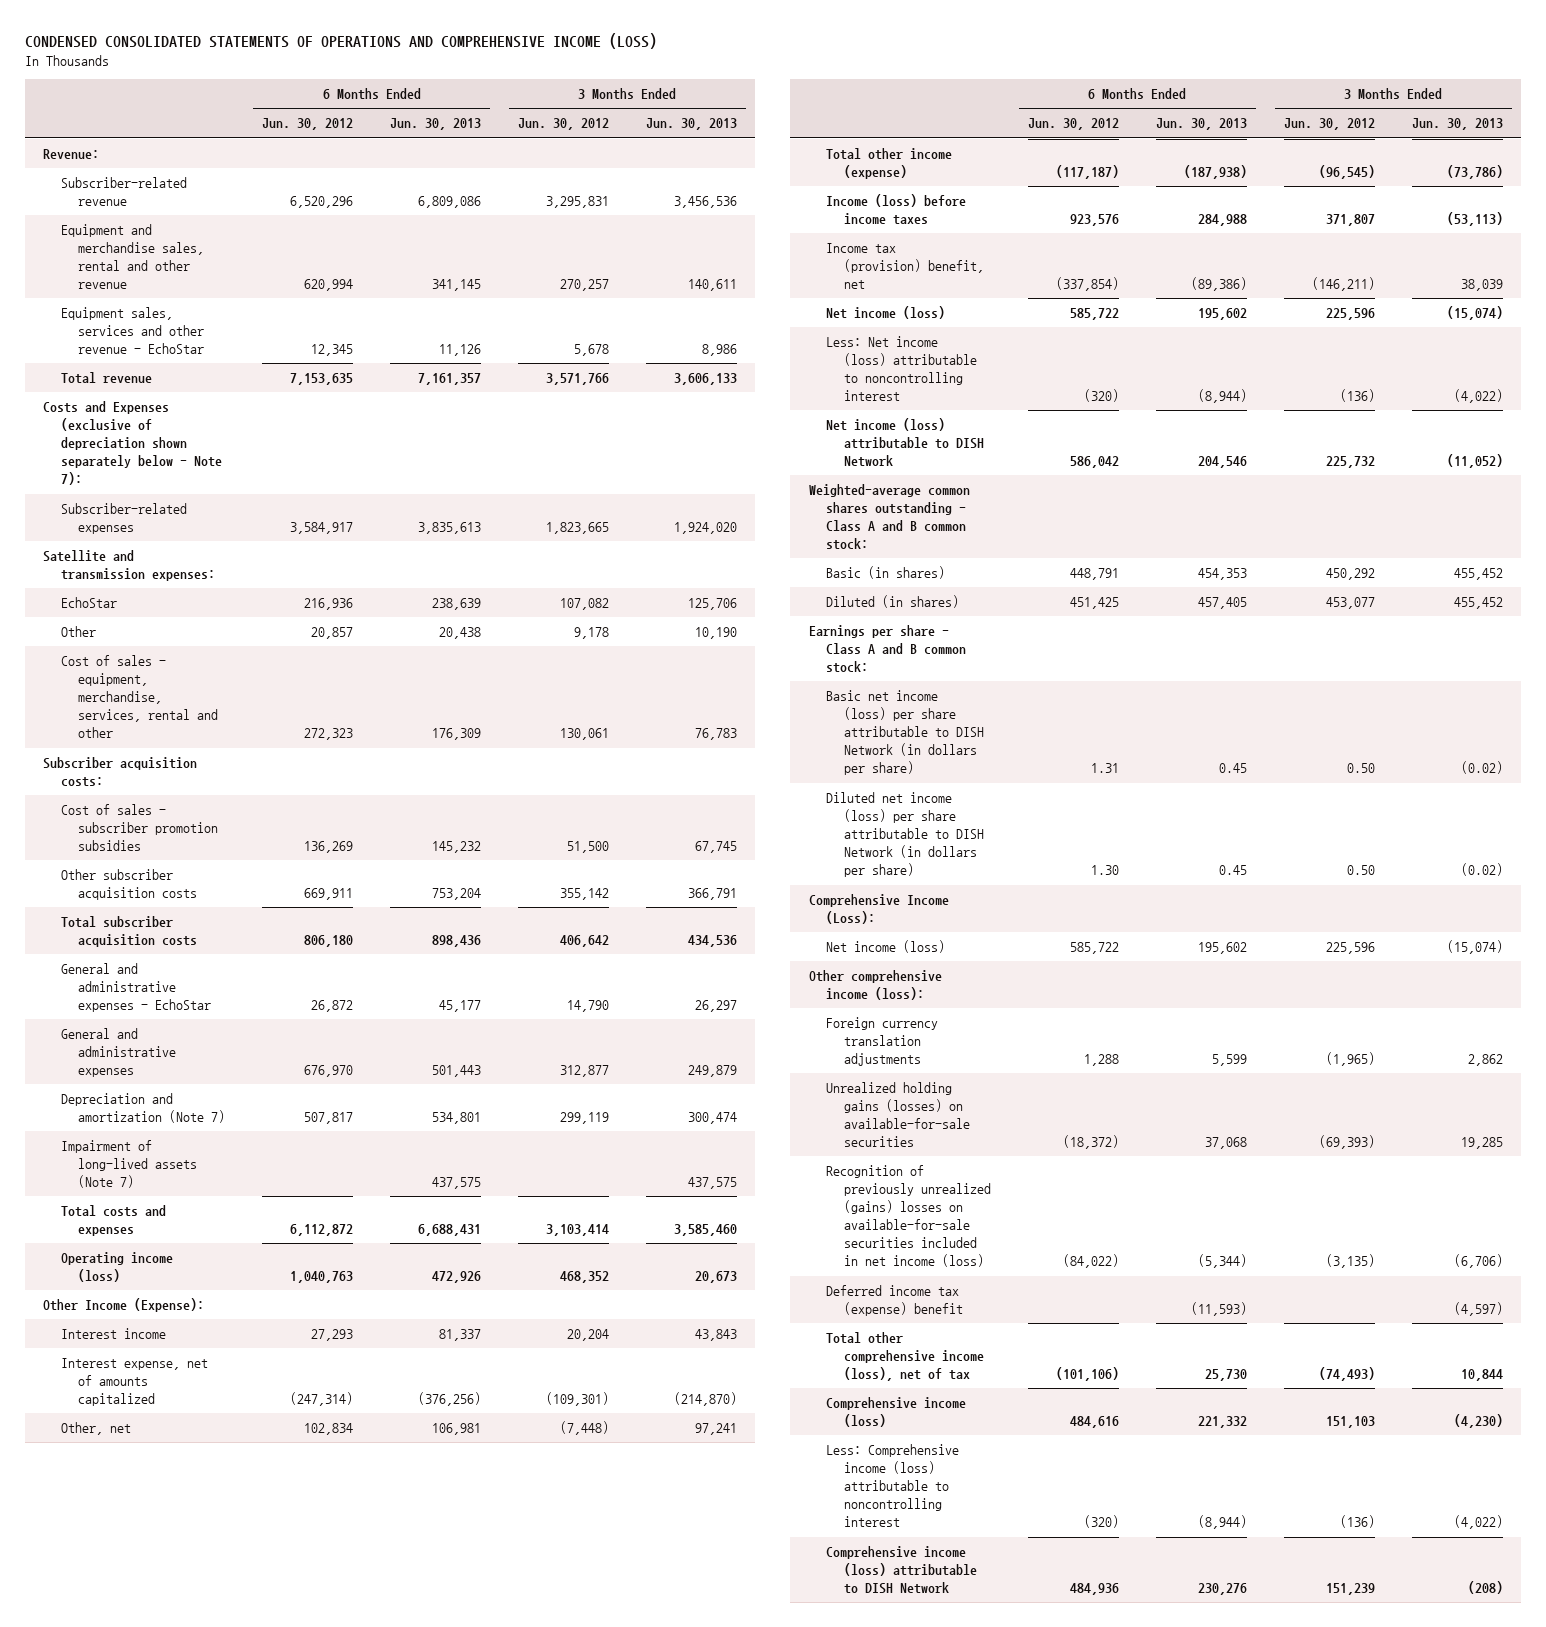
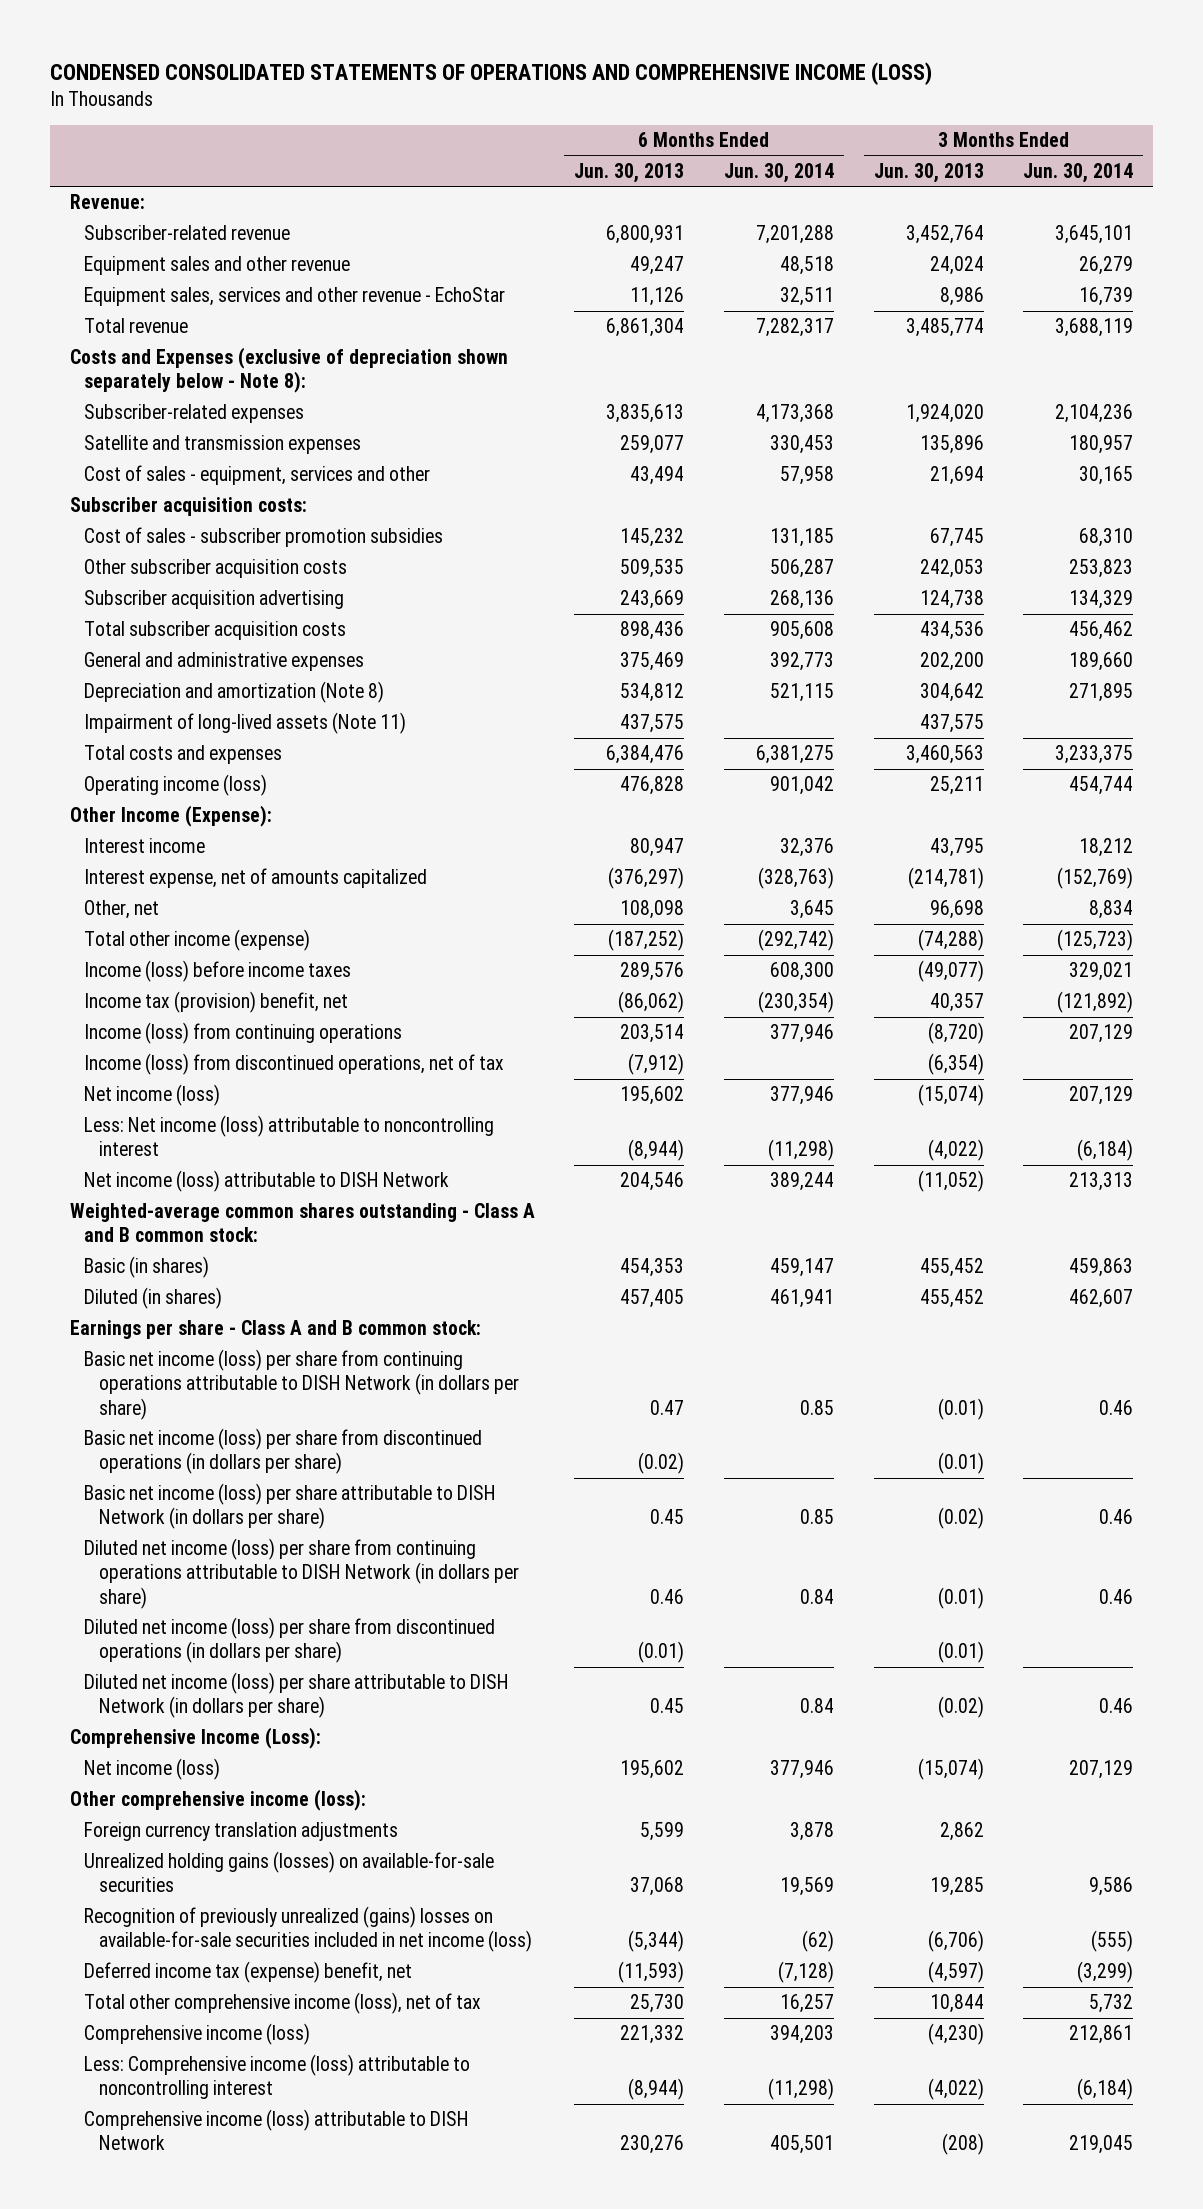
- | 6 Months Ended Jun. 30, 2012 | 6 Months Ended Jun. 30, 2013 | 3 Months Ended Jun. 30, 2012 | 3 Months Ended Jun. 30, 2013
+ | 6 Months Ended Jun. 30, 2013 | 6 Months Ended Jun. 30, 2014 | 3 Months Ended Jun. 30, 2013 | 3 Months Ended Jun. 30, 2014
- Subscriber-related revenue | 6,520,296 | 6,809,086 | 3,295,831 | 3,456,536
- Equipment and merchandise sales, rental and other revenue | 620,994 | 341,145 | 270,257 | 140,611
+ Subscriber-related revenue | 6,800,931 | 7,201,288 | 3,452,764 | 3,645,101
+ Equipment sales and other revenue | 49,247 | 48,518 | 24,024 | 26,279
- Total revenue | 7,153,635 | 7,161,357 | 3,571,766 | 3,606,133
- Costs and Expenses (exclusive of depreciation shown separately below - Note 7):
+ Total revenue | 6,861,304 | 7,282,317 | 3,485,774 | 3,688,119
+ Costs and Expenses (exclusive of depreciation shown separately below - Note 8):
- Satellite and transmission expenses:
- EchoStar | 216,936 | 238,639 | 107,082 | 125,706
- Other | 20,857 | 20,438 | 9,178 | 10,190
- Cost of sales - equipment, merchandise, services, rental and other | 272,323 | 176,309 | 130,061 | 76,783
+ Satellite and transmission expenses | 259,077 | 330,453 | 135,896 | 180,957
+ Cost of sales - equipment, services and other | 43,494 | 57,958 | 21,694 | 30,165
- Other subscriber acquisition costs | 669,911 | 753,204 | 355,142 | 366,791
+ Other subscriber acquisition costs | 509,535 | 506,287 | 242,053 | 253,823
+ Subscriber acquisition advertising | 243,669 | 268,136 | 124,738 | 134,329
- General and administrative expenses - EchoStar | 26,872 | 45,177 | 14,790 | 26,297
- General and administrative expenses | 676,970 | 501,443 | 312,877 | 249,879
- Depreciation and amortization (Note 7) | 507,817 | 534,801 | 299,119 | 300,474
- Impairment of long-lived assets (Note 7) | | 437,575 | | 437,575
- Total costs and expenses | 6,112,872 | 6,688,431 | 3,103,414 | 3,585,460
- Operating income (loss) | 1,040,763 | 472,926 | 468,352 | 20,673
+ General and administrative expenses | 375,469 | 392,773 | 202,200 | 189,660
+ Depreciation and amortization (Note 8) | 534,812 | 521,115 | 304,642 | 271,895
+ Impairment of long-lived assets (Note 11) | 437,575 | | 437,575 |
+ Total costs and expenses | 6,384,476 | 6,381,275 | 3,460,563 | 3,233,375
+ Operating income (loss) | 476,828 | 901,042 | 25,211 | 454,744
- Interest income | 27,293 | 81,337 | 20,204 | 43,843
- Interest expense, net of amounts capitalized | (247,314) | (376,256) | (109,301) | (214,870)
- Other, net | 102,834 | 106,981 | (7,448) | 97,241
- Total other income (expense) | (117,187) | (187,938) | (96,545) | (73,786)
- Income (loss) before income taxes | 923,576 | 284,988 | 371,807 | (53,113)
- Income tax (provision) benefit, net | (337,854) | (89,386) | (146,211) | 38,039
+ Interest income | 80,947 | 32,376 | 43,795 | 18,212
+ Interest expense, net of amounts capitalized | (376,297) | (328,763) | (214,781) | (152,769)
+ Other, net | 108,098 | 3,645 | 96,698 | 8,834
+ Total other income (expense) | (187,252) | (292,742) | (74,288) | (125,723)
+ Income (loss) before income taxes | 289,576 | 608,300 | (49,077) | 329,021
+ Income tax (provision) benefit, net | (86,062) | (230,354) | 40,357 | (121,892)
+ Income (loss) from continuing operations | 203,514 | 377,946 | (8,720) | 207,129
+ Income (loss) from discontinued operations, net of tax | (7,912) | | (6,354) |
+ Basic net income (loss) per share from continuing operations attributable to DISH Network (in dollars per share) | 0.47 | 0.85 | (0.01) | 0.46
+ Basic net income (loss) per share from discontinued operations (in dollars per share) | (0.02) | | (0.01) |
+ Diluted net income (loss) per share from continuing operations attributable to DISH Network (in dollars per share) | 0.46 | 0.84 | (0.01) | 0.46
+ Diluted net income (loss) per share from discontinued operations (in dollars per share) | (0.01) | | (0.01) |
- Deferred income tax (expense) benefit | | (11,593) | | (4,597)
+ Deferred income tax (expense) benefit, net | (11,593) | (7,128) | (4,597) | (3,299)

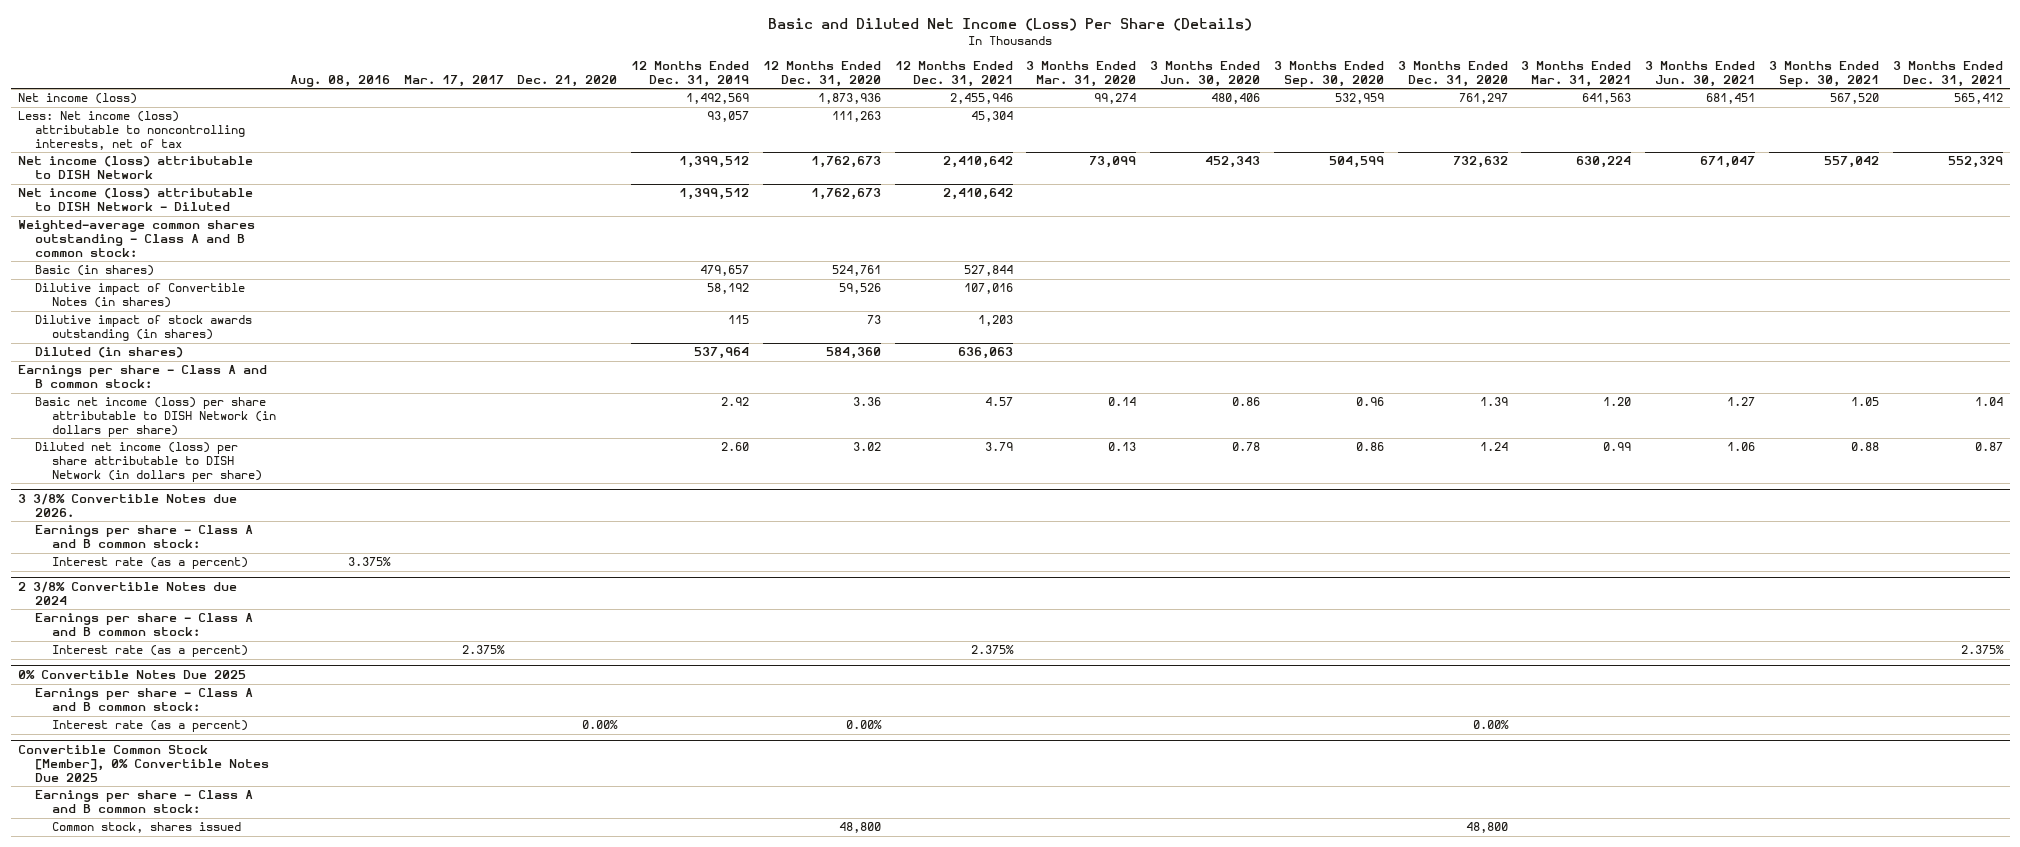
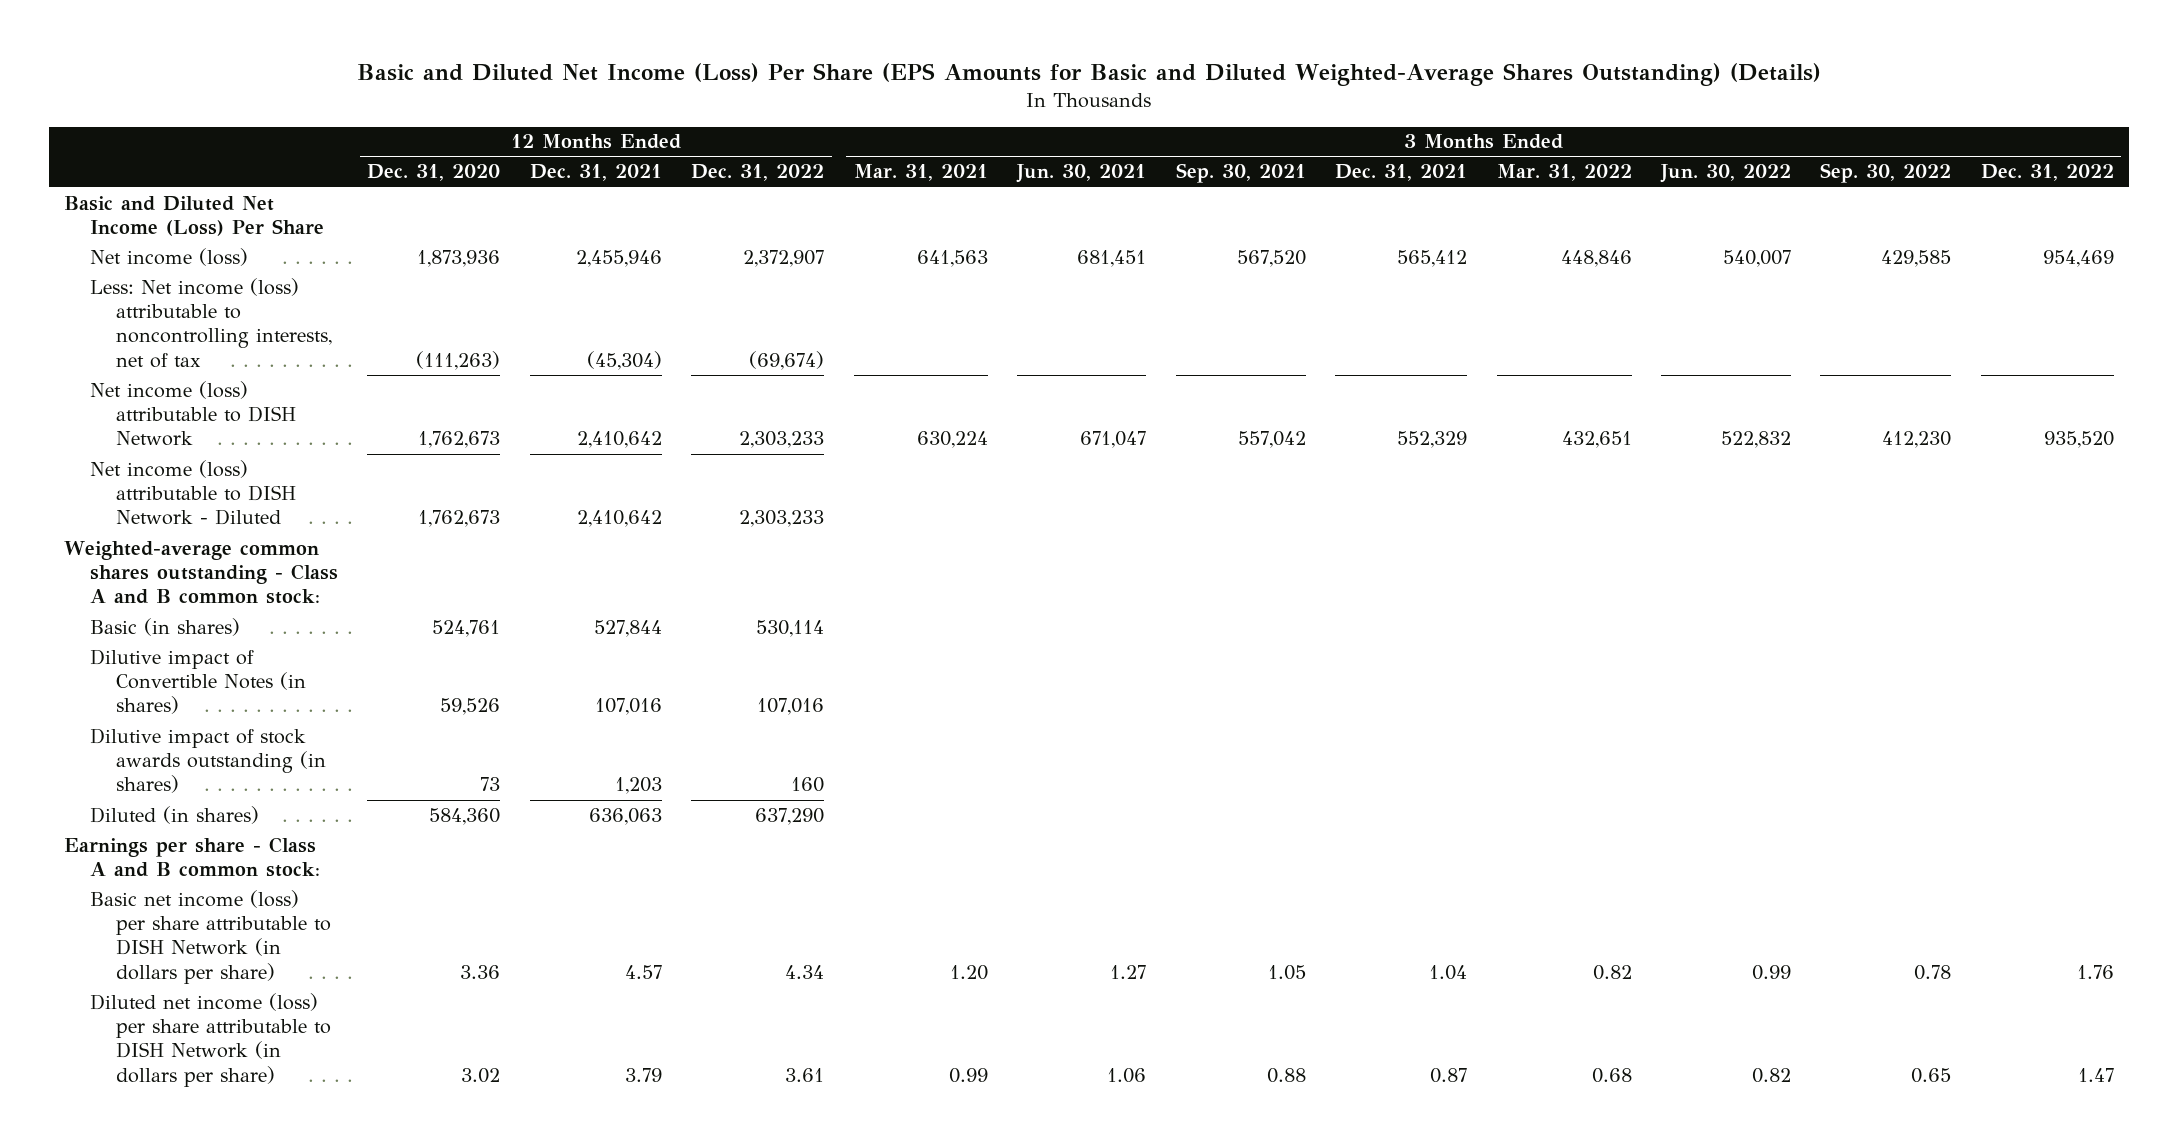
- Basic and Diluted Net Income (Loss) Per Share (Details)
+ Basic and Diluted Net Income (Loss) Per Share (EPS Amounts for Basic and Diluted Weighted-Average Shares Outstanding) (Details)
- | Aug. 08, 2016 | Mar. 17, 2017 | Dec. 21, 2020 | 12 Months Ended Dec. 31, 2019 | 12 Months Ended Dec. 31, 2020 | 12 Months Ended Dec. 31, 2021 | 3 Months Ended Mar. 31, 2020 | 3 Months Ended Jun. 30, 2020 | 3 Months Ended Sep. 30, 2020 | 3 Months Ended Dec. 31, 2020 | 3 Months Ended Mar. 31, 2021 | 3 Months Ended Jun. 30, 2021 | 3 Months Ended Sep. 30, 2021 | 3 Months Ended Dec. 31, 2021
+ | 12 Months Ended Dec. 31, 2020 | 12 Months Ended Dec. 31, 2021 | 12 Months Ended Dec. 31, 2022 | 3 Months Ended Mar. 31, 2021 | 3 Months Ended Jun. 30, 2021 | 3 Months Ended Sep. 30, 2021 | 3 Months Ended Dec. 31, 2021 | 3 Months Ended Mar. 31, 2022 | 3 Months Ended Jun. 30, 2022 | 3 Months Ended Sep. 30, 2022 | 3 Months Ended Dec. 31, 2022
+ Basic and Diluted Net Income (Loss) Per Share
- Less: Net income (loss) attributable to noncontrolling interests, net of tax | | | | 93,057 | 111,263 | 45,304 | | | | | | | |
+ Less: Net income (loss) attributable to noncontrolling interests, net of tax | (111,263) | (45,304) | (69,674) | | | | | | | |
- 3 3/8% Convertible Notes due 2026.
- Earnings per share - Class A and B common stock:
- Interest rate (as a percent) | 3.375% | | | | | | | | | | | | |
- 2 3/8% Convertible Notes due 2024
- Earnings per share - Class A and B common stock:
- Interest rate (as a percent) | | 2.375% | | | | 2.375% | | | | | | | | 2.375%
- 0% Convertible Notes Due 2025
- Earnings per share - Class A and B common stock:
- Interest rate (as a percent) | | | 0.00% | | 0.00% | | | | | 0.00% | | | |
- Convertible Common Stock [Member], 0% Convertible Notes Due 2025
- Earnings per share - Class A and B common stock:
- Common stock, shares issued | | | | | 48,800 | | | | | 48,800 | | | |

